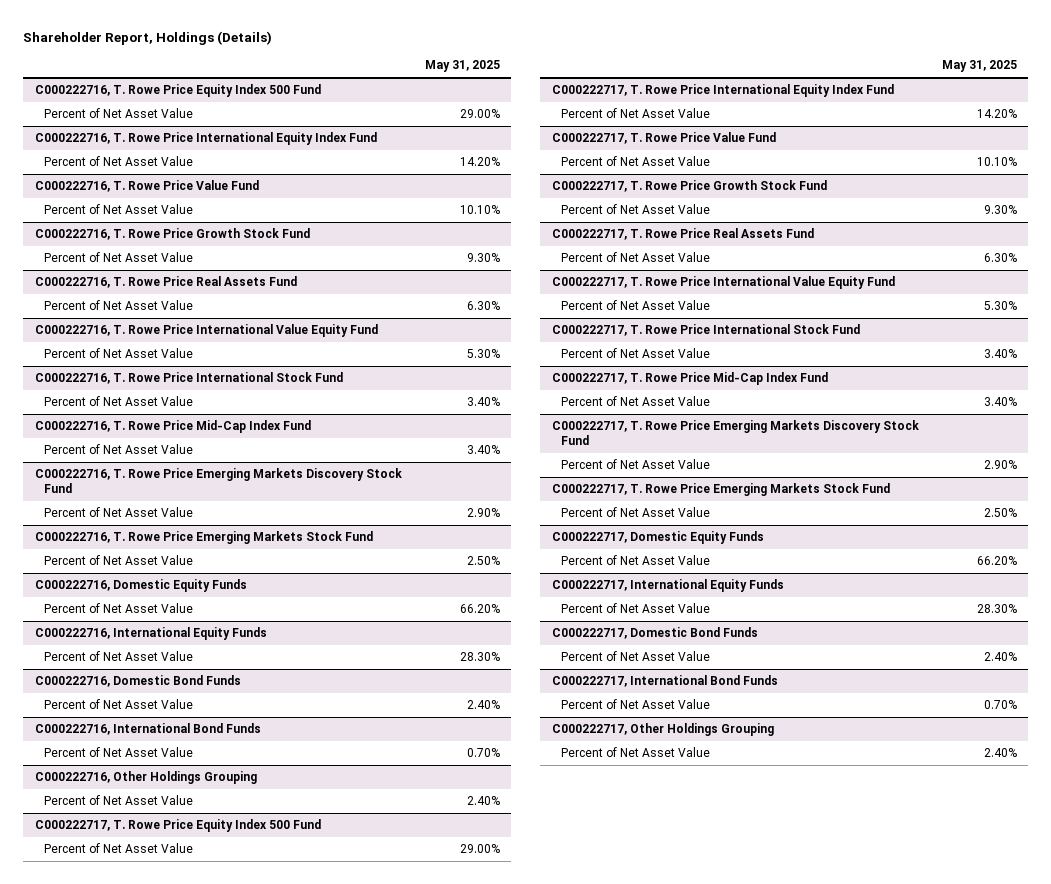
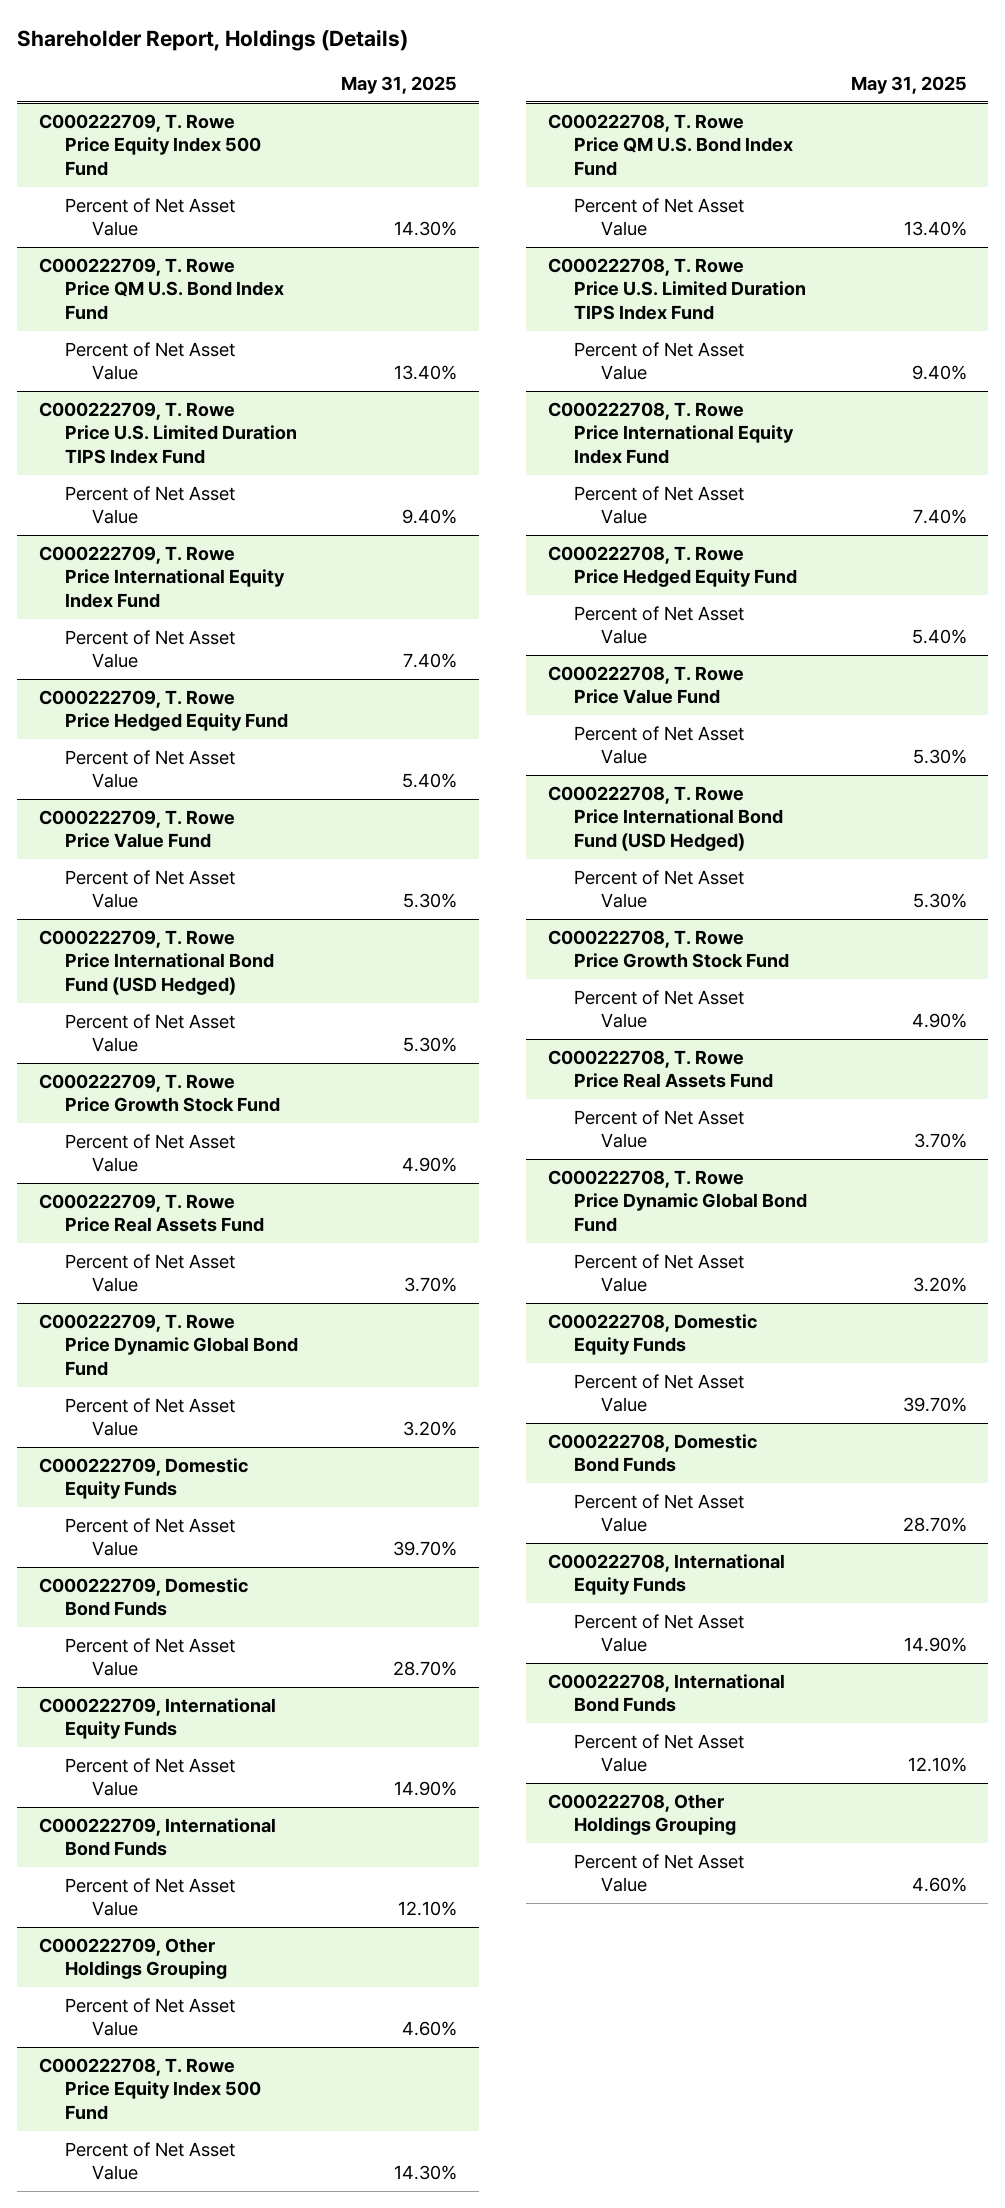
- C000222716, T. Rowe Price Equity Index 500 Fund
- Percent of Net Asset Value | 29.00%
- C000222716, T. Rowe Price International Equity Index Fund
- Percent of Net Asset Value | 14.20%
- C000222716, T. Rowe Price Value Fund
- Percent of Net Asset Value | 10.10%
- C000222716, T. Rowe Price Growth Stock Fund
- Percent of Net Asset Value | 9.30%
- C000222716, T. Rowe Price Real Assets Fund
- Percent of Net Asset Value | 6.30%
- C000222716, T. Rowe Price International Value Equity Fund
+ C000222709, T. Rowe Price Equity Index 500 Fund
+ Percent of Net Asset Value | 14.30%
+ C000222709, T. Rowe Price QM U.S. Bond Index Fund
+ Percent of Net Asset Value | 13.40%
+ C000222709, T. Rowe Price U.S. Limited Duration TIPS Index Fund
+ Percent of Net Asset Value | 9.40%
+ C000222709, T. Rowe Price International Equity Index Fund
+ Percent of Net Asset Value | 7.40%
+ C000222709, T. Rowe Price Hedged Equity Fund
+ Percent of Net Asset Value | 5.40%
+ C000222709, T. Rowe Price Value Fund
- C000222716, T. Rowe Price International Stock Fund
- Percent of Net Asset Value | 3.40%
- C000222716, T. Rowe Price Mid-Cap Index Fund
- Percent of Net Asset Value | 3.40%
- C000222716, T. Rowe Price Emerging Markets Discovery Stock Fund
- Percent of Net Asset Value | 2.90%
- C000222716, T. Rowe Price Emerging Markets Stock Fund
- Percent of Net Asset Value | 2.50%
- C000222716, Domestic Equity Funds
- Percent of Net Asset Value | 66.20%
- C000222716, International Equity Funds
- Percent of Net Asset Value | 28.30%
- C000222716, Domestic Bond Funds
- Percent of Net Asset Value | 2.40%
- C000222716, International Bond Funds
- Percent of Net Asset Value | 0.70%
- C000222716, Other Holdings Grouping
- Percent of Net Asset Value | 2.40%
- C000222717, T. Rowe Price Equity Index 500 Fund
- Percent of Net Asset Value | 29.00%
- C000222717, T. Rowe Price International Equity Index Fund
- Percent of Net Asset Value | 14.20%
- C000222717, T. Rowe Price Value Fund
- Percent of Net Asset Value | 10.10%
- C000222717, T. Rowe Price Growth Stock Fund
- Percent of Net Asset Value | 9.30%
- C000222717, T. Rowe Price Real Assets Fund
- Percent of Net Asset Value | 6.30%
- C000222717, T. Rowe Price International Value Equity Fund
+ C000222709, T. Rowe Price International Bond Fund (USD Hedged)
- C000222717, T. Rowe Price International Stock Fund
- Percent of Net Asset Value | 3.40%
- C000222717, T. Rowe Price Mid-Cap Index Fund
- Percent of Net Asset Value | 3.40%
- C000222717, T. Rowe Price Emerging Markets Discovery Stock Fund
- Percent of Net Asset Value | 2.90%
- C000222717, T. Rowe Price Emerging Markets Stock Fund
- Percent of Net Asset Value | 2.50%
- C000222717, Domestic Equity Funds
- Percent of Net Asset Value | 66.20%
- C000222717, International Equity Funds
- Percent of Net Asset Value | 28.30%
- C000222717, Domestic Bond Funds
- Percent of Net Asset Value | 2.40%
- C000222717, International Bond Funds
- Percent of Net Asset Value | 0.70%
- C000222717, Other Holdings Grouping
- Percent of Net Asset Value | 2.40%
+ C000222709, T. Rowe Price Growth Stock Fund
+ Percent of Net Asset Value | 4.90%
+ C000222709, T. Rowe Price Real Assets Fund
+ Percent of Net Asset Value | 3.70%
+ C000222709, T. Rowe Price Dynamic Global Bond Fund
+ Percent of Net Asset Value | 3.20%
+ C000222709, Domestic Equity Funds
+ Percent of Net Asset Value | 39.70%
+ C000222709, Domestic Bond Funds
+ Percent of Net Asset Value | 28.70%
+ C000222709, International Equity Funds
+ Percent of Net Asset Value | 14.90%
+ C000222709, International Bond Funds
+ Percent of Net Asset Value | 12.10%
+ C000222709, Other Holdings Grouping
+ Percent of Net Asset Value | 4.60%
+ C000222708, T. Rowe Price Equity Index 500 Fund
+ Percent of Net Asset Value | 14.30%
+ C000222708, T. Rowe Price QM U.S. Bond Index Fund
+ Percent of Net Asset Value | 13.40%
+ C000222708, T. Rowe Price U.S. Limited Duration TIPS Index Fund
+ Percent of Net Asset Value | 9.40%
+ C000222708, T. Rowe Price International Equity Index Fund
+ Percent of Net Asset Value | 7.40%
+ C000222708, T. Rowe Price Hedged Equity Fund
+ Percent of Net Asset Value | 5.40%
+ C000222708, T. Rowe Price Value Fund
+ Percent of Net Asset Value | 5.30%
+ C000222708, T. Rowe Price International Bond Fund (USD Hedged)
+ Percent of Net Asset Value | 5.30%
+ C000222708, T. Rowe Price Growth Stock Fund
+ Percent of Net Asset Value | 4.90%
+ C000222708, T. Rowe Price Real Assets Fund
+ Percent of Net Asset Value | 3.70%
+ C000222708, T. Rowe Price Dynamic Global Bond Fund
+ Percent of Net Asset Value | 3.20%
+ C000222708, Domestic Equity Funds
+ Percent of Net Asset Value | 39.70%
+ C000222708, Domestic Bond Funds
+ Percent of Net Asset Value | 28.70%
+ C000222708, International Equity Funds
+ Percent of Net Asset Value | 14.90%
+ C000222708, International Bond Funds
+ Percent of Net Asset Value | 12.10%
+ C000222708, Other Holdings Grouping
+ Percent of Net Asset Value | 4.60%

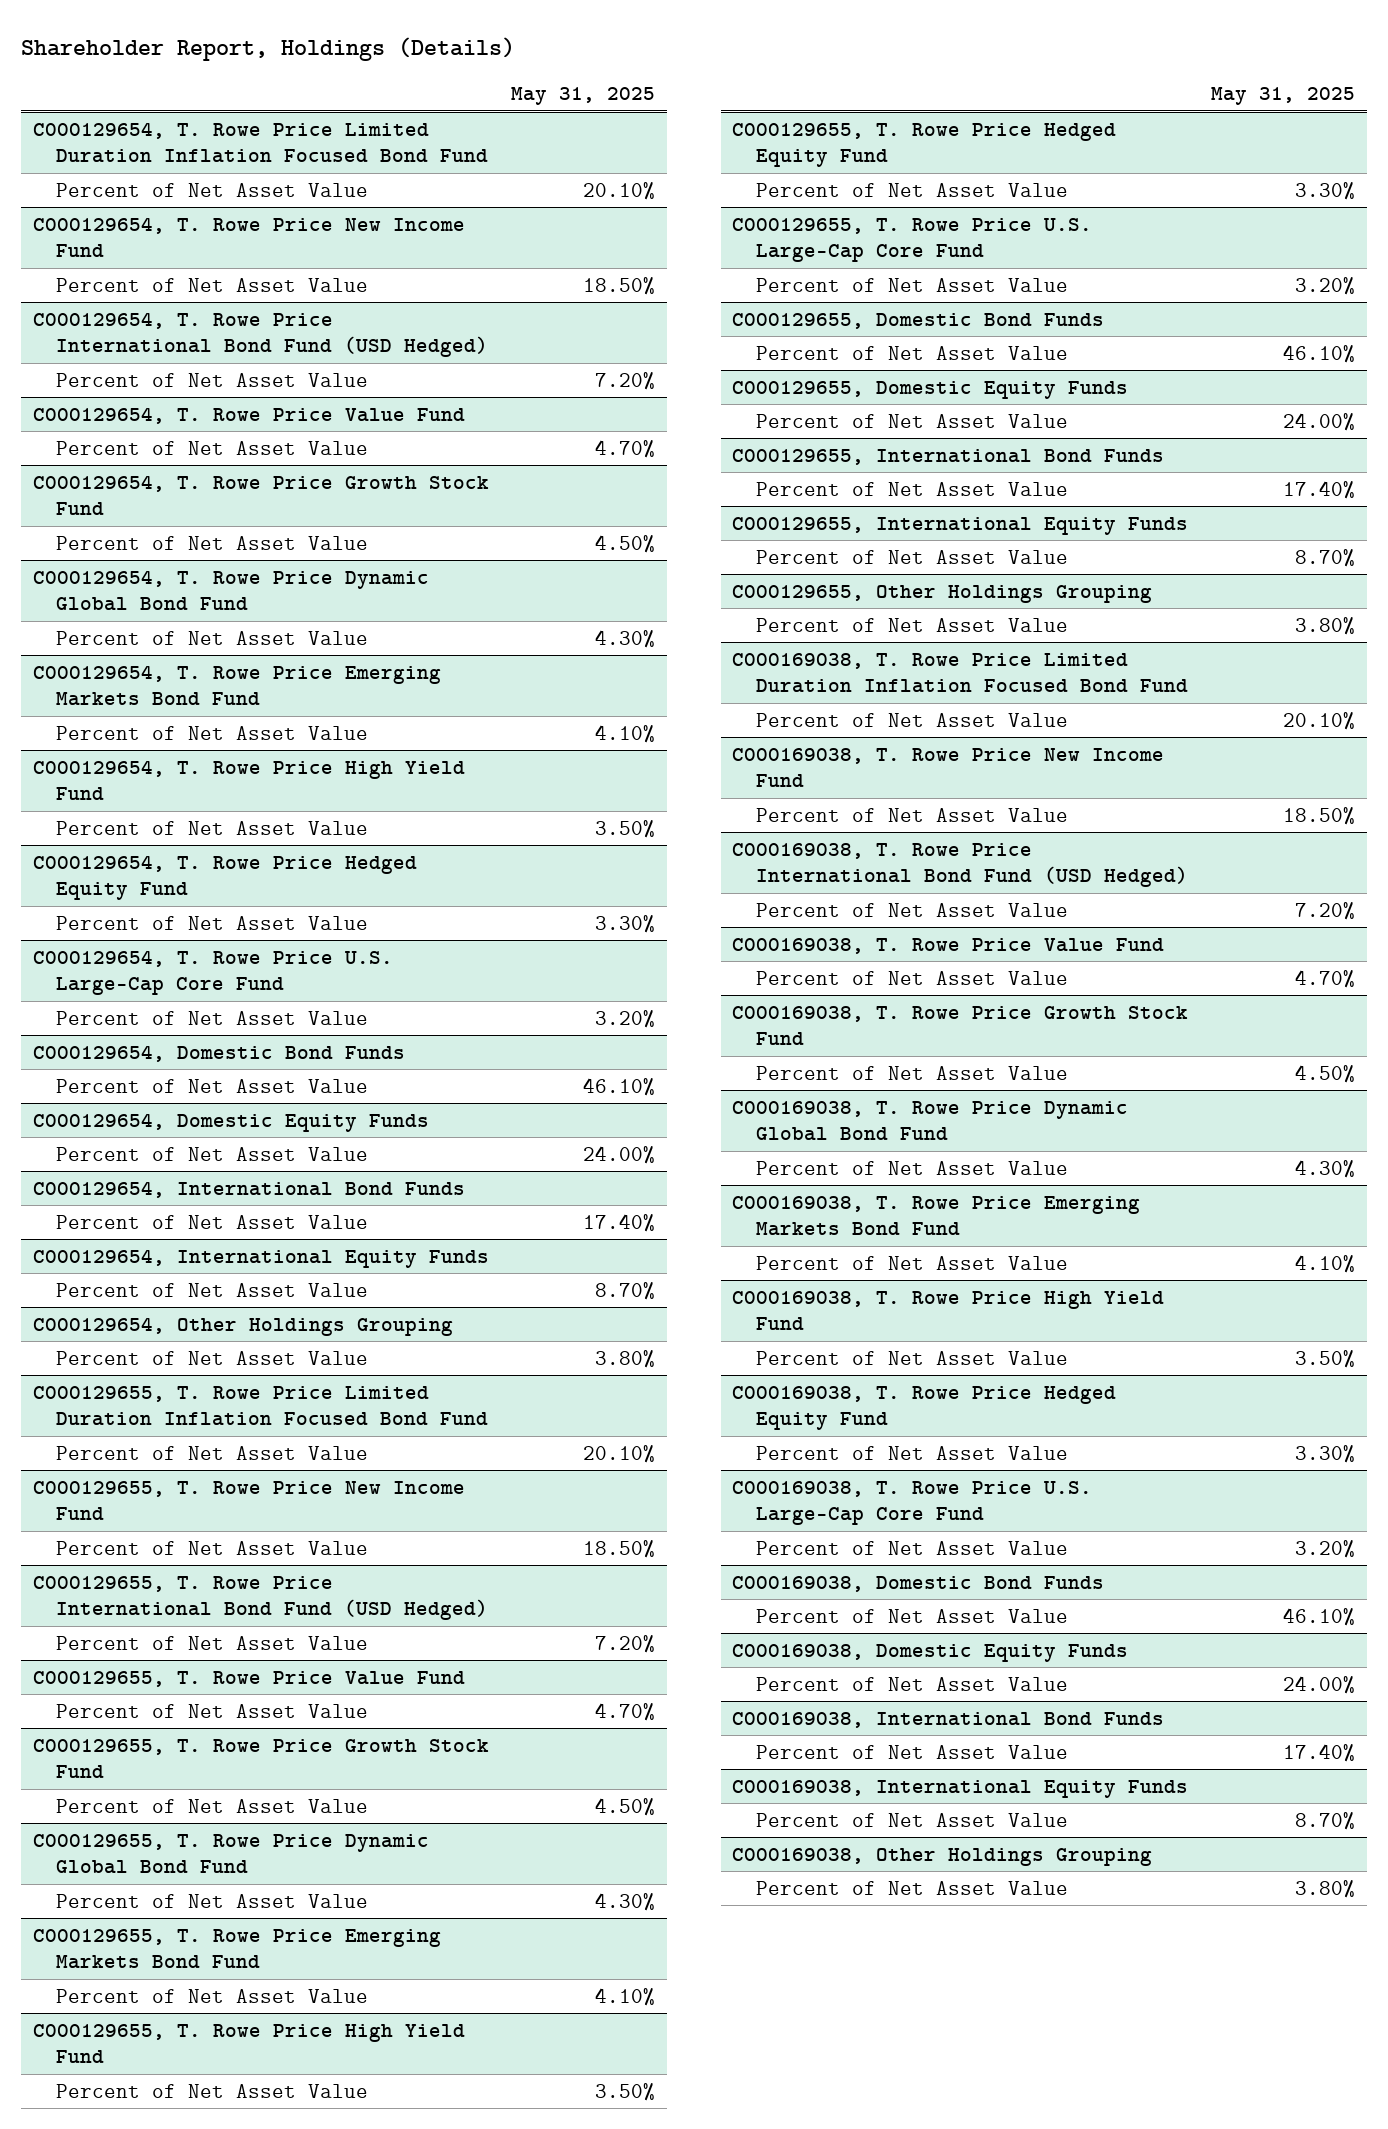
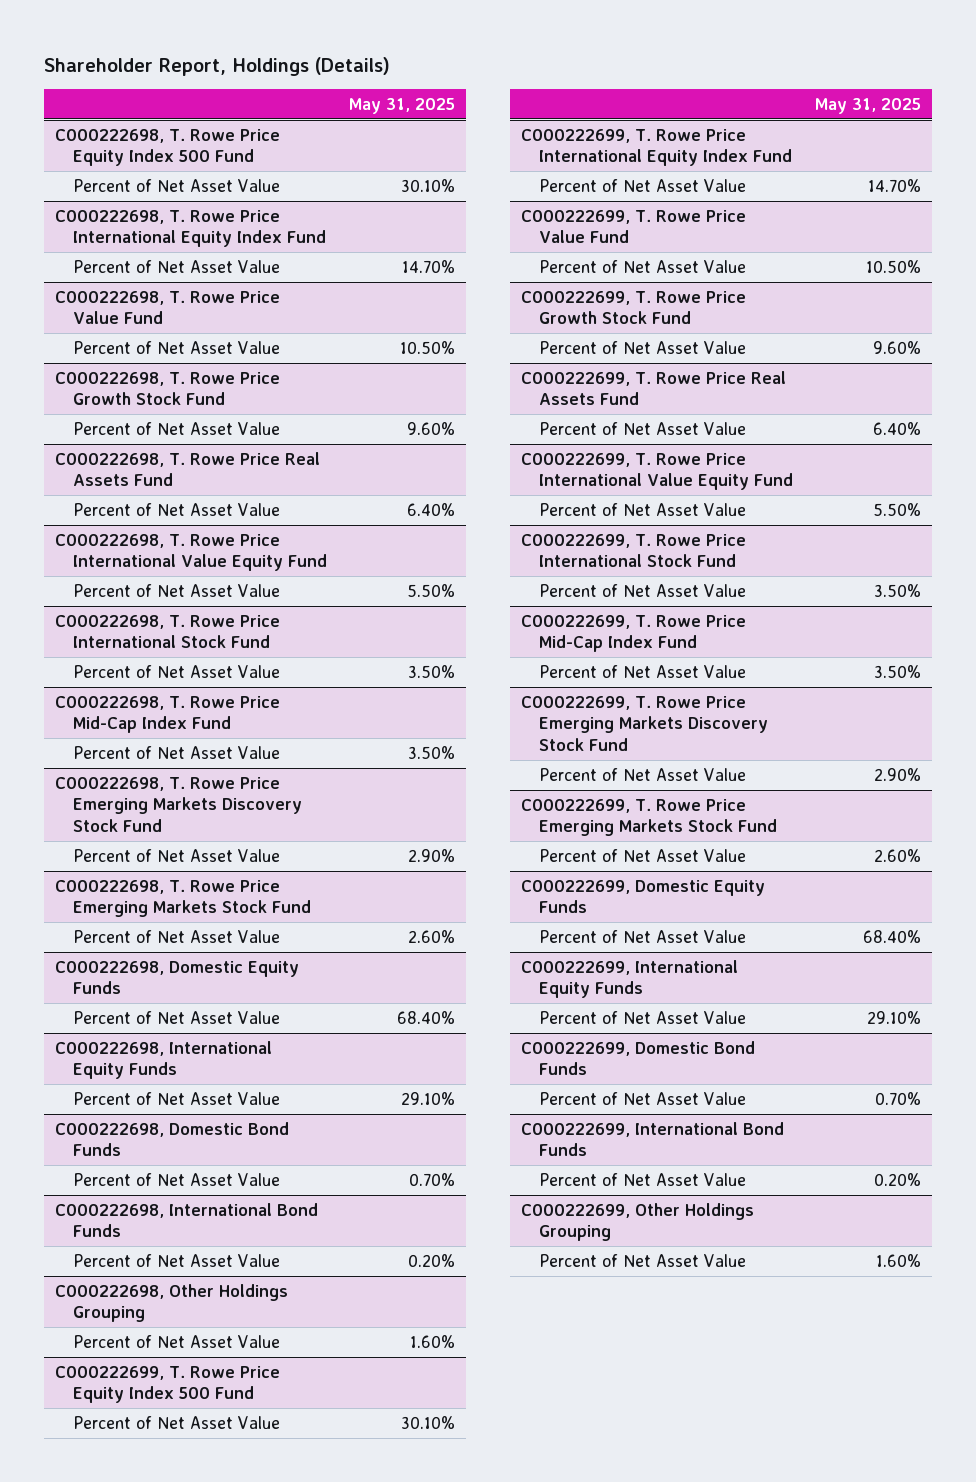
- C000129654, T. Rowe Price Limited Duration Inflation Focused Bond Fund
- Percent of Net Asset Value | 20.10%
- C000129654, T. Rowe Price New Income Fund
- Percent of Net Asset Value | 18.50%
- C000129654, T. Rowe Price International Bond Fund (USD Hedged)
- Percent of Net Asset Value | 7.20%
- C000129654, T. Rowe Price Value Fund
- Percent of Net Asset Value | 4.70%
- C000129654, T. Rowe Price Growth Stock Fund
- Percent of Net Asset Value | 4.50%
- C000129654, T. Rowe Price Dynamic Global Bond Fund
- Percent of Net Asset Value | 4.30%
- C000129654, T. Rowe Price Emerging Markets Bond Fund
- Percent of Net Asset Value | 4.10%
- C000129654, T. Rowe Price High Yield Fund
+ C000222698, T. Rowe Price Equity Index 500 Fund
+ Percent of Net Asset Value | 30.10%
+ C000222698, T. Rowe Price International Equity Index Fund
+ Percent of Net Asset Value | 14.70%
+ C000222698, T. Rowe Price Value Fund
+ Percent of Net Asset Value | 10.50%
+ C000222698, T. Rowe Price Growth Stock Fund
+ Percent of Net Asset Value | 9.60%
+ C000222698, T. Rowe Price Real Assets Fund
+ Percent of Net Asset Value | 6.40%
+ C000222698, T. Rowe Price International Value Equity Fund
+ Percent of Net Asset Value | 5.50%
+ C000222698, T. Rowe Price International Stock Fund
- C000129654, T. Rowe Price Hedged Equity Fund
- Percent of Net Asset Value | 3.30%
- C000129654, T. Rowe Price U.S. Large-Cap Core Fund
- Percent of Net Asset Value | 3.20%
- C000129654, Domestic Bond Funds
- Percent of Net Asset Value | 46.10%
- C000129654, Domestic Equity Funds
- Percent of Net Asset Value | 24.00%
- C000129654, International Bond Funds
- Percent of Net Asset Value | 17.40%
- C000129654, International Equity Funds
- Percent of Net Asset Value | 8.70%
- C000129654, Other Holdings Grouping
- Percent of Net Asset Value | 3.80%
- C000129655, T. Rowe Price Limited Duration Inflation Focused Bond Fund
- Percent of Net Asset Value | 20.10%
- C000129655, T. Rowe Price New Income Fund
- Percent of Net Asset Value | 18.50%
- C000129655, T. Rowe Price International Bond Fund (USD Hedged)
- Percent of Net Asset Value | 7.20%
- C000129655, T. Rowe Price Value Fund
- Percent of Net Asset Value | 4.70%
- C000129655, T. Rowe Price Growth Stock Fund
- Percent of Net Asset Value | 4.50%
- C000129655, T. Rowe Price Dynamic Global Bond Fund
- Percent of Net Asset Value | 4.30%
- C000129655, T. Rowe Price Emerging Markets Bond Fund
- Percent of Net Asset Value | 4.10%
- C000129655, T. Rowe Price High Yield Fund
+ C000222698, T. Rowe Price Mid-Cap Index Fund
- C000129655, T. Rowe Price Hedged Equity Fund
- Percent of Net Asset Value | 3.30%
- C000129655, T. Rowe Price U.S. Large-Cap Core Fund
- Percent of Net Asset Value | 3.20%
- C000129655, Domestic Bond Funds
- Percent of Net Asset Value | 46.10%
- C000129655, Domestic Equity Funds
- Percent of Net Asset Value | 24.00%
- C000129655, International Bond Funds
- Percent of Net Asset Value | 17.40%
- C000129655, International Equity Funds
- Percent of Net Asset Value | 8.70%
- C000129655, Other Holdings Grouping
- Percent of Net Asset Value | 3.80%
- C000169038, T. Rowe Price Limited Duration Inflation Focused Bond Fund
- Percent of Net Asset Value | 20.10%
- C000169038, T. Rowe Price New Income Fund
- Percent of Net Asset Value | 18.50%
- C000169038, T. Rowe Price International Bond Fund (USD Hedged)
- Percent of Net Asset Value | 7.20%
- C000169038, T. Rowe Price Value Fund
- Percent of Net Asset Value | 4.70%
- C000169038, T. Rowe Price Growth Stock Fund
- Percent of Net Asset Value | 4.50%
- C000169038, T. Rowe Price Dynamic Global Bond Fund
- Percent of Net Asset Value | 4.30%
- C000169038, T. Rowe Price Emerging Markets Bond Fund
- Percent of Net Asset Value | 4.10%
- C000169038, T. Rowe Price High Yield Fund
+ C000222698, T. Rowe Price Emerging Markets Discovery Stock Fund
+ Percent of Net Asset Value | 2.90%
+ C000222698, T. Rowe Price Emerging Markets Stock Fund
+ Percent of Net Asset Value | 2.60%
+ C000222698, Domestic Equity Funds
+ Percent of Net Asset Value | 68.40%
+ C000222698, International Equity Funds
+ Percent of Net Asset Value | 29.10%
+ C000222698, Domestic Bond Funds
+ Percent of Net Asset Value | 0.70%
+ C000222698, International Bond Funds
+ Percent of Net Asset Value | 0.20%
+ C000222698, Other Holdings Grouping
+ Percent of Net Asset Value | 1.60%
+ C000222699, T. Rowe Price Equity Index 500 Fund
+ Percent of Net Asset Value | 30.10%
+ C000222699, T. Rowe Price International Equity Index Fund
+ Percent of Net Asset Value | 14.70%
+ C000222699, T. Rowe Price Value Fund
+ Percent of Net Asset Value | 10.50%
+ C000222699, T. Rowe Price Growth Stock Fund
+ Percent of Net Asset Value | 9.60%
+ C000222699, T. Rowe Price Real Assets Fund
+ Percent of Net Asset Value | 6.40%
+ C000222699, T. Rowe Price International Value Equity Fund
+ Percent of Net Asset Value | 5.50%
+ C000222699, T. Rowe Price International Stock Fund
- C000169038, T. Rowe Price Hedged Equity Fund
- Percent of Net Asset Value | 3.30%
- C000169038, T. Rowe Price U.S. Large-Cap Core Fund
- Percent of Net Asset Value | 3.20%
- C000169038, Domestic Bond Funds
- Percent of Net Asset Value | 46.10%
- C000169038, Domestic Equity Funds
- Percent of Net Asset Value | 24.00%
- C000169038, International Bond Funds
- Percent of Net Asset Value | 17.40%
- C000169038, International Equity Funds
- Percent of Net Asset Value | 8.70%
- C000169038, Other Holdings Grouping
- Percent of Net Asset Value | 3.80%
+ C000222699, T. Rowe Price Mid-Cap Index Fund
+ Percent of Net Asset Value | 3.50%
+ C000222699, T. Rowe Price Emerging Markets Discovery Stock Fund
+ Percent of Net Asset Value | 2.90%
+ C000222699, T. Rowe Price Emerging Markets Stock Fund
+ Percent of Net Asset Value | 2.60%
+ C000222699, Domestic Equity Funds
+ Percent of Net Asset Value | 68.40%
+ C000222699, International Equity Funds
+ Percent of Net Asset Value | 29.10%
+ C000222699, Domestic Bond Funds
+ Percent of Net Asset Value | 0.70%
+ C000222699, International Bond Funds
+ Percent of Net Asset Value | 0.20%
+ C000222699, Other Holdings Grouping
+ Percent of Net Asset Value | 1.60%

